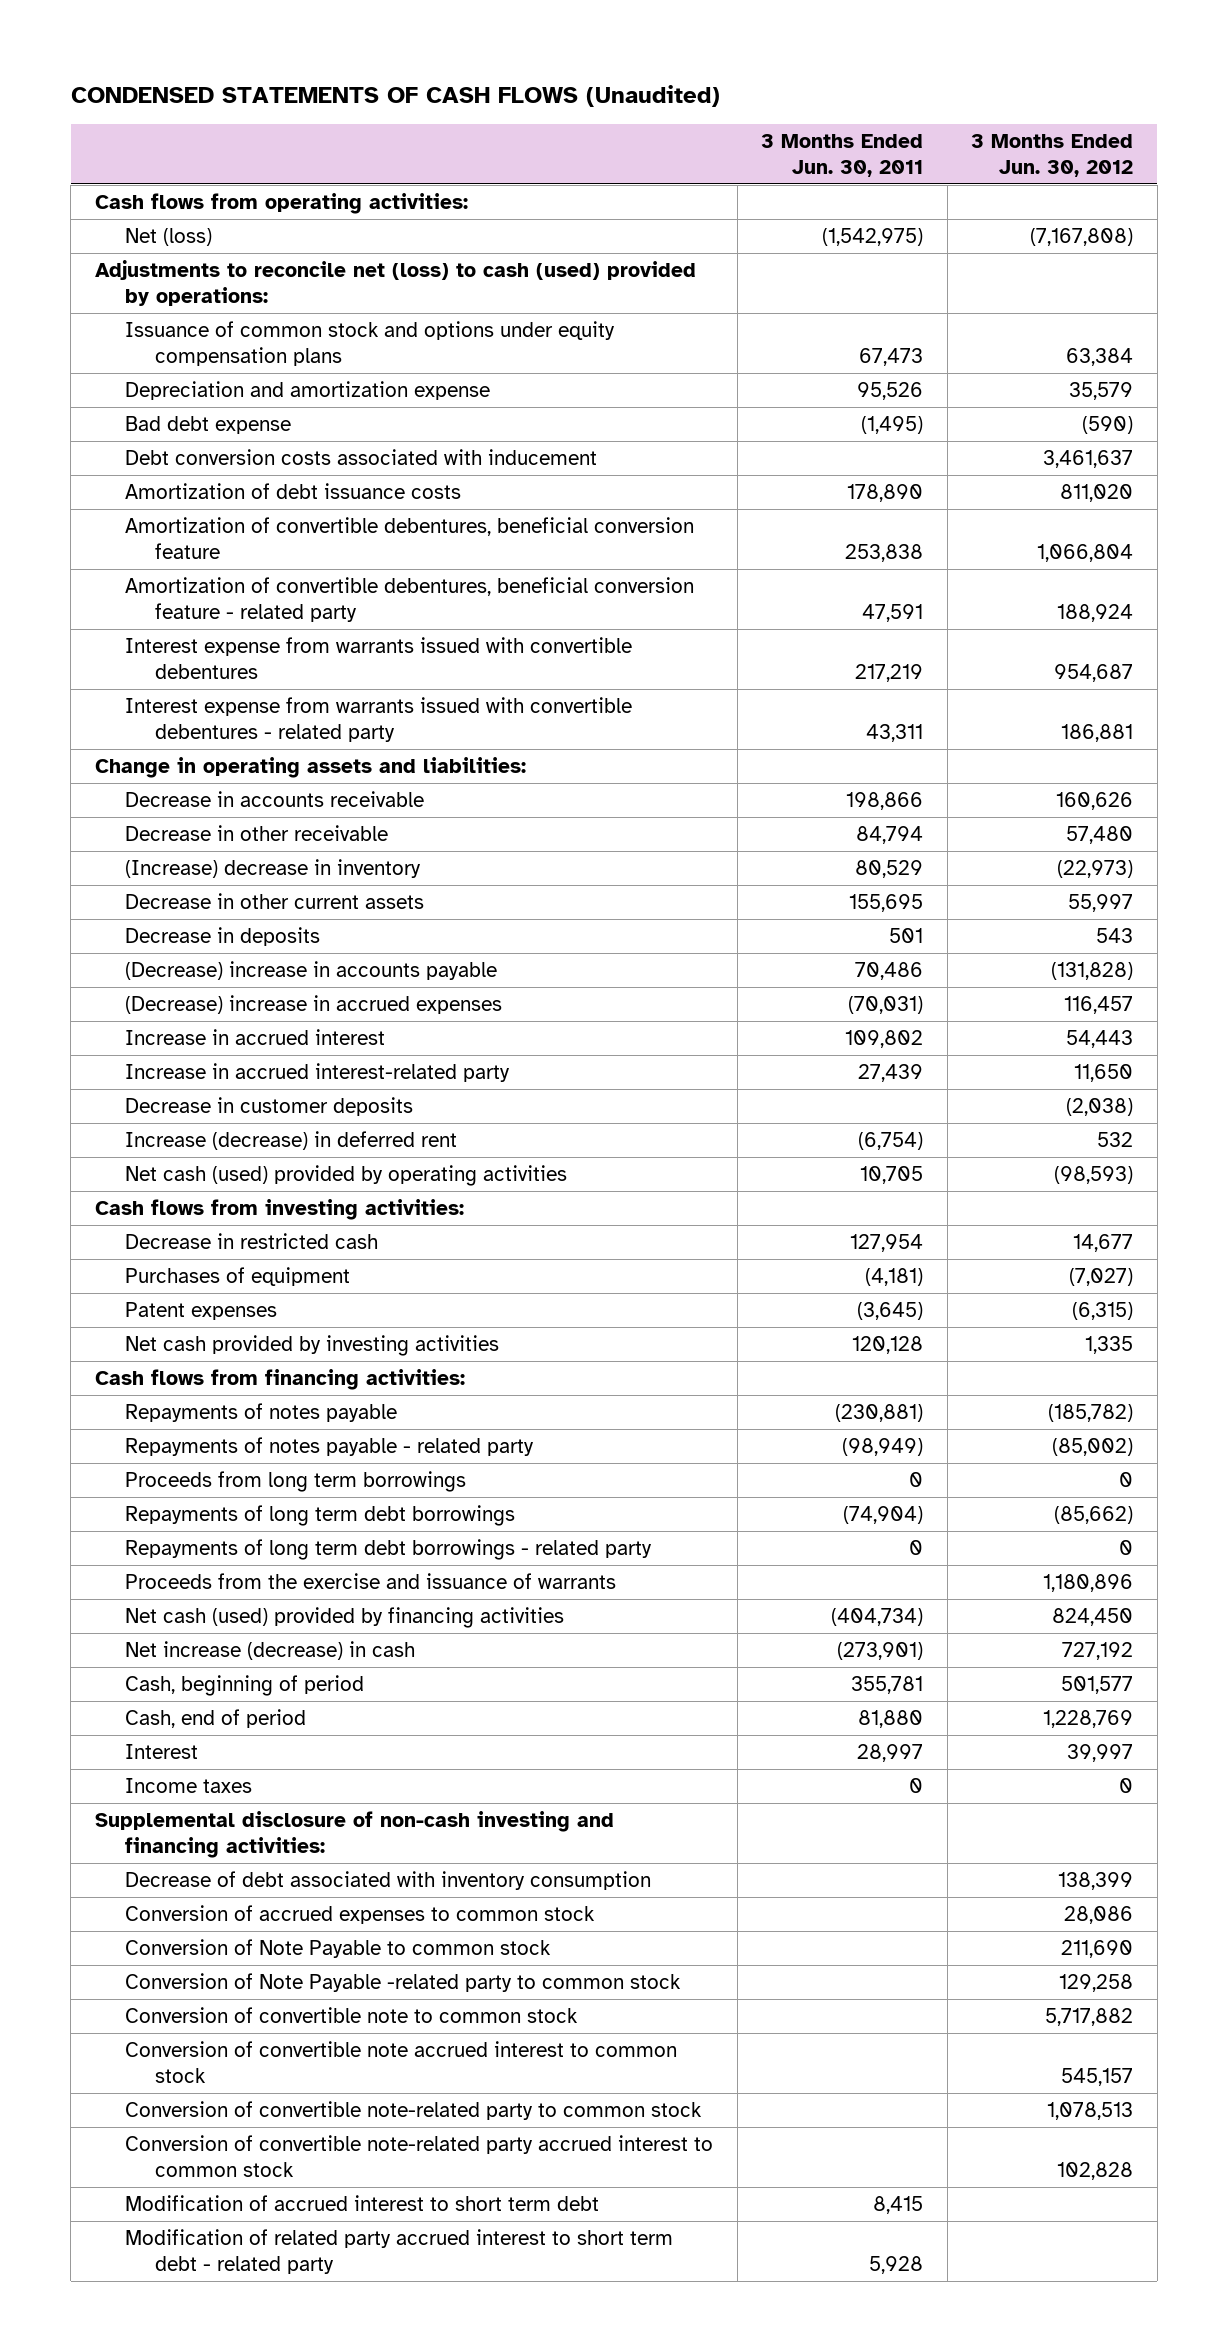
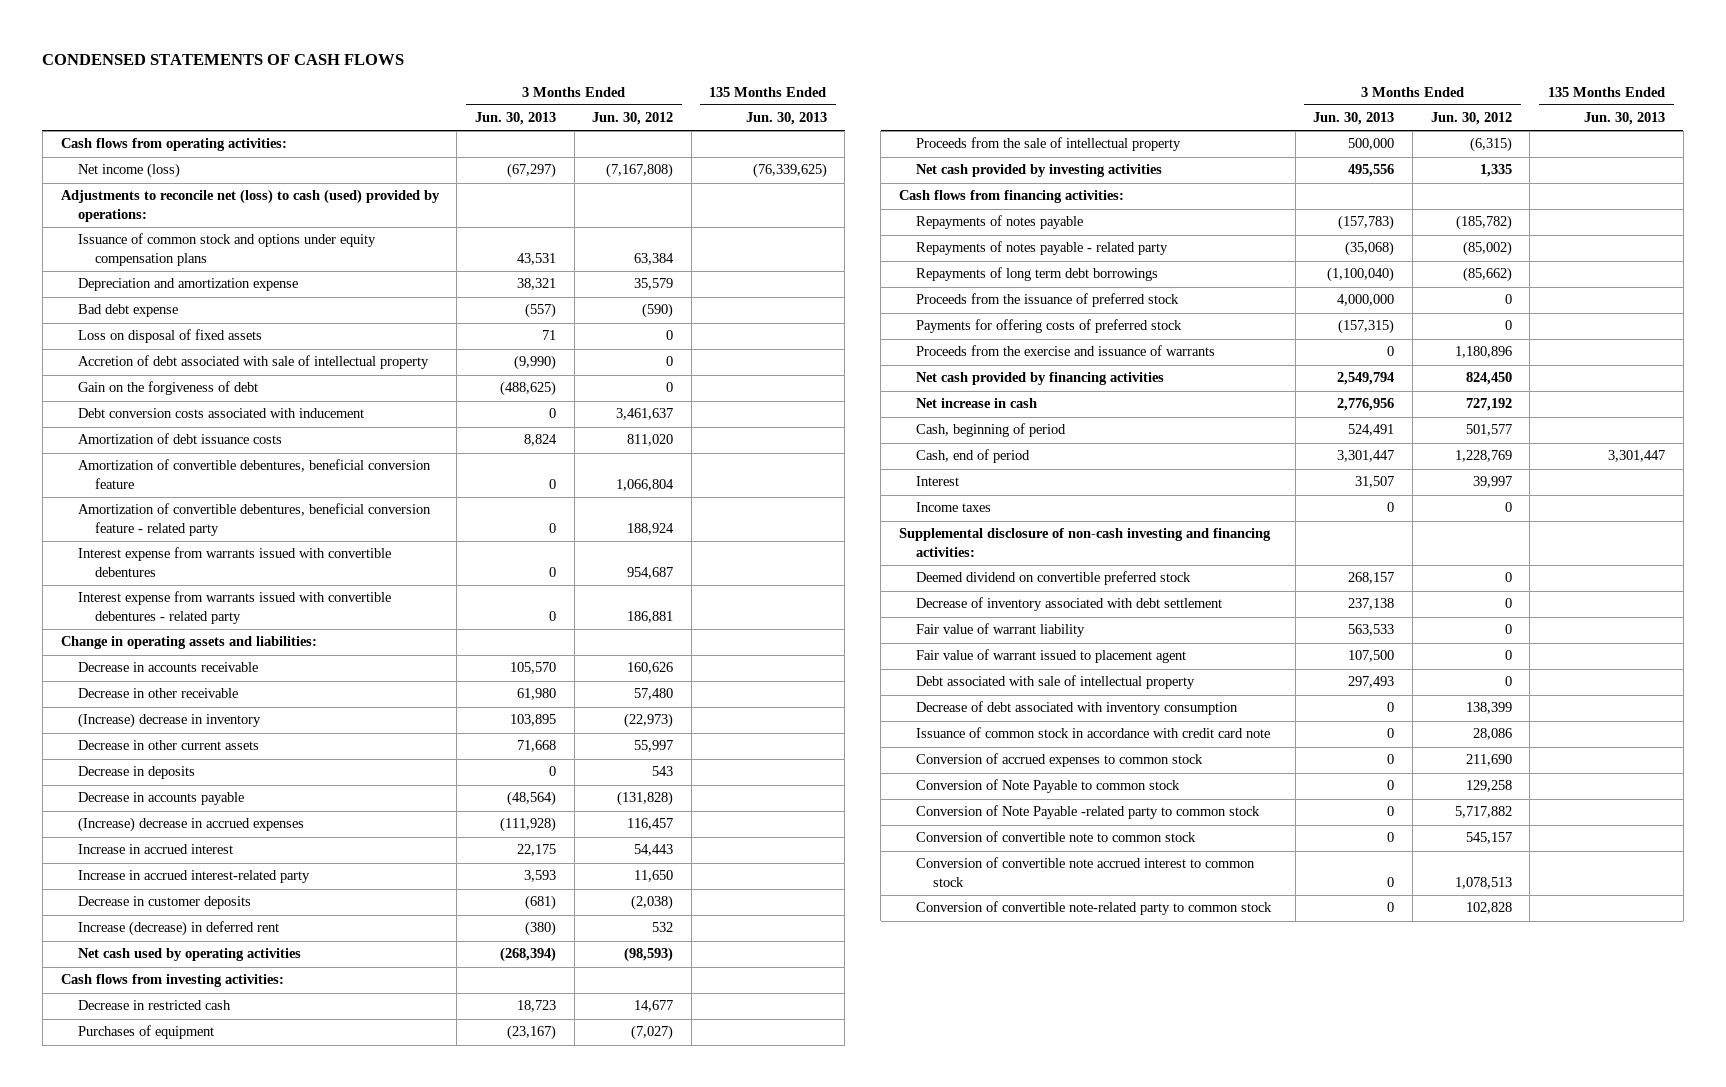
- CONDENSED STATEMENTS OF CASH FLOWS (Unaudited)
+ CONDENSED STATEMENTS OF CASH FLOWS
- | 3 Months Ended Jun. 30, 2011 | 3 Months Ended Jun. 30, 2012
+ | 3 Months Ended Jun. 30, 2013 | 3 Months Ended Jun. 30, 2012 | 135 Months Ended Jun. 30, 2013
- Net (loss) | (1,542,975) | (7,167,808)
+ Net income (loss) | (67,297) | (7,167,808) | (76,339,625)
+ Loss on disposal of fixed assets | 71 | 0 |
+ Accretion of debt associated with sale of intellectual property | (9,990) | 0 |
+ Gain on the forgiveness of debt | (488,625) | 0 |
- (Decrease) increase in accounts payable | 70,486 | (131,828)
- (Decrease) increase in accrued expenses | (70,031) | 116,457
+ Decrease in accounts payable | (48,564) | (131,828) |
+ (Increase) decrease in accrued expenses | (111,928) | 116,457 |
- Net cash (used) provided by operating activities | 10,705 | (98,593)
+ Net cash used by operating activities | (268,394) | (98,593) |
- Patent expenses | (3,645) | (6,315)
+ Proceeds from the sale of intellectual property | 500,000 | (6,315) |
- Proceeds from long term borrowings | 0 | 0
- Repayments of long term debt borrowings - related party | 0 | 0
+ Proceeds from the issuance of preferred stock | 4,000,000 | 0 |
+ Payments for offering costs of preferred stock | (157,315) | 0 |
- Net cash (used) provided by financing activities | (404,734) | 824,450
- Net increase (decrease) in cash | (273,901) | 727,192
+ Net cash provided by financing activities | 2,549,794 | 824,450 |
+ Net increase in cash | 2,776,956 | 727,192 |
+ Deemed dividend on convertible preferred stock | 268,157 | 0 |
+ Decrease of inventory associated with debt settlement | 237,138 | 0 |
+ Fair value of warrant liability | 563,533 | 0 |
+ Fair value of warrant issued to placement agent | 107,500 | 0 |
+ Debt associated with sale of intellectual property | 297,493 | 0 |
- Conversion of accrued expenses to common stock | | 28,086
- Conversion of Note Payable to common stock | | 211,690
- Conversion of Note Payable -related party to common stock | | 129,258
- Conversion of convertible note to common stock | | 5,717,882
- Conversion of convertible note accrued interest to common stock | | 545,157
- Conversion of convertible note-related party to common stock | | 1,078,513
- Conversion of convertible note-related party accrued interest to common stock | | 102,828
- Modification of accrued interest to short term debt | 8,415 |
- Modification of related party accrued interest to short term debt - related party | 5,928 |
+ Issuance of common stock in accordance with credit card note | 0 | 28,086 |
+ Conversion of accrued expenses to common stock | 0 | 211,690 |
+ Conversion of Note Payable to common stock | 0 | 129,258 |
+ Conversion of Note Payable -related party to common stock | 0 | 5,717,882 |
+ Conversion of convertible note to common stock | 0 | 545,157 |
+ Conversion of convertible note accrued interest to common stock | 0 | 1,078,513 |
+ Conversion of convertible note-related party to common stock | 0 | 102,828 |

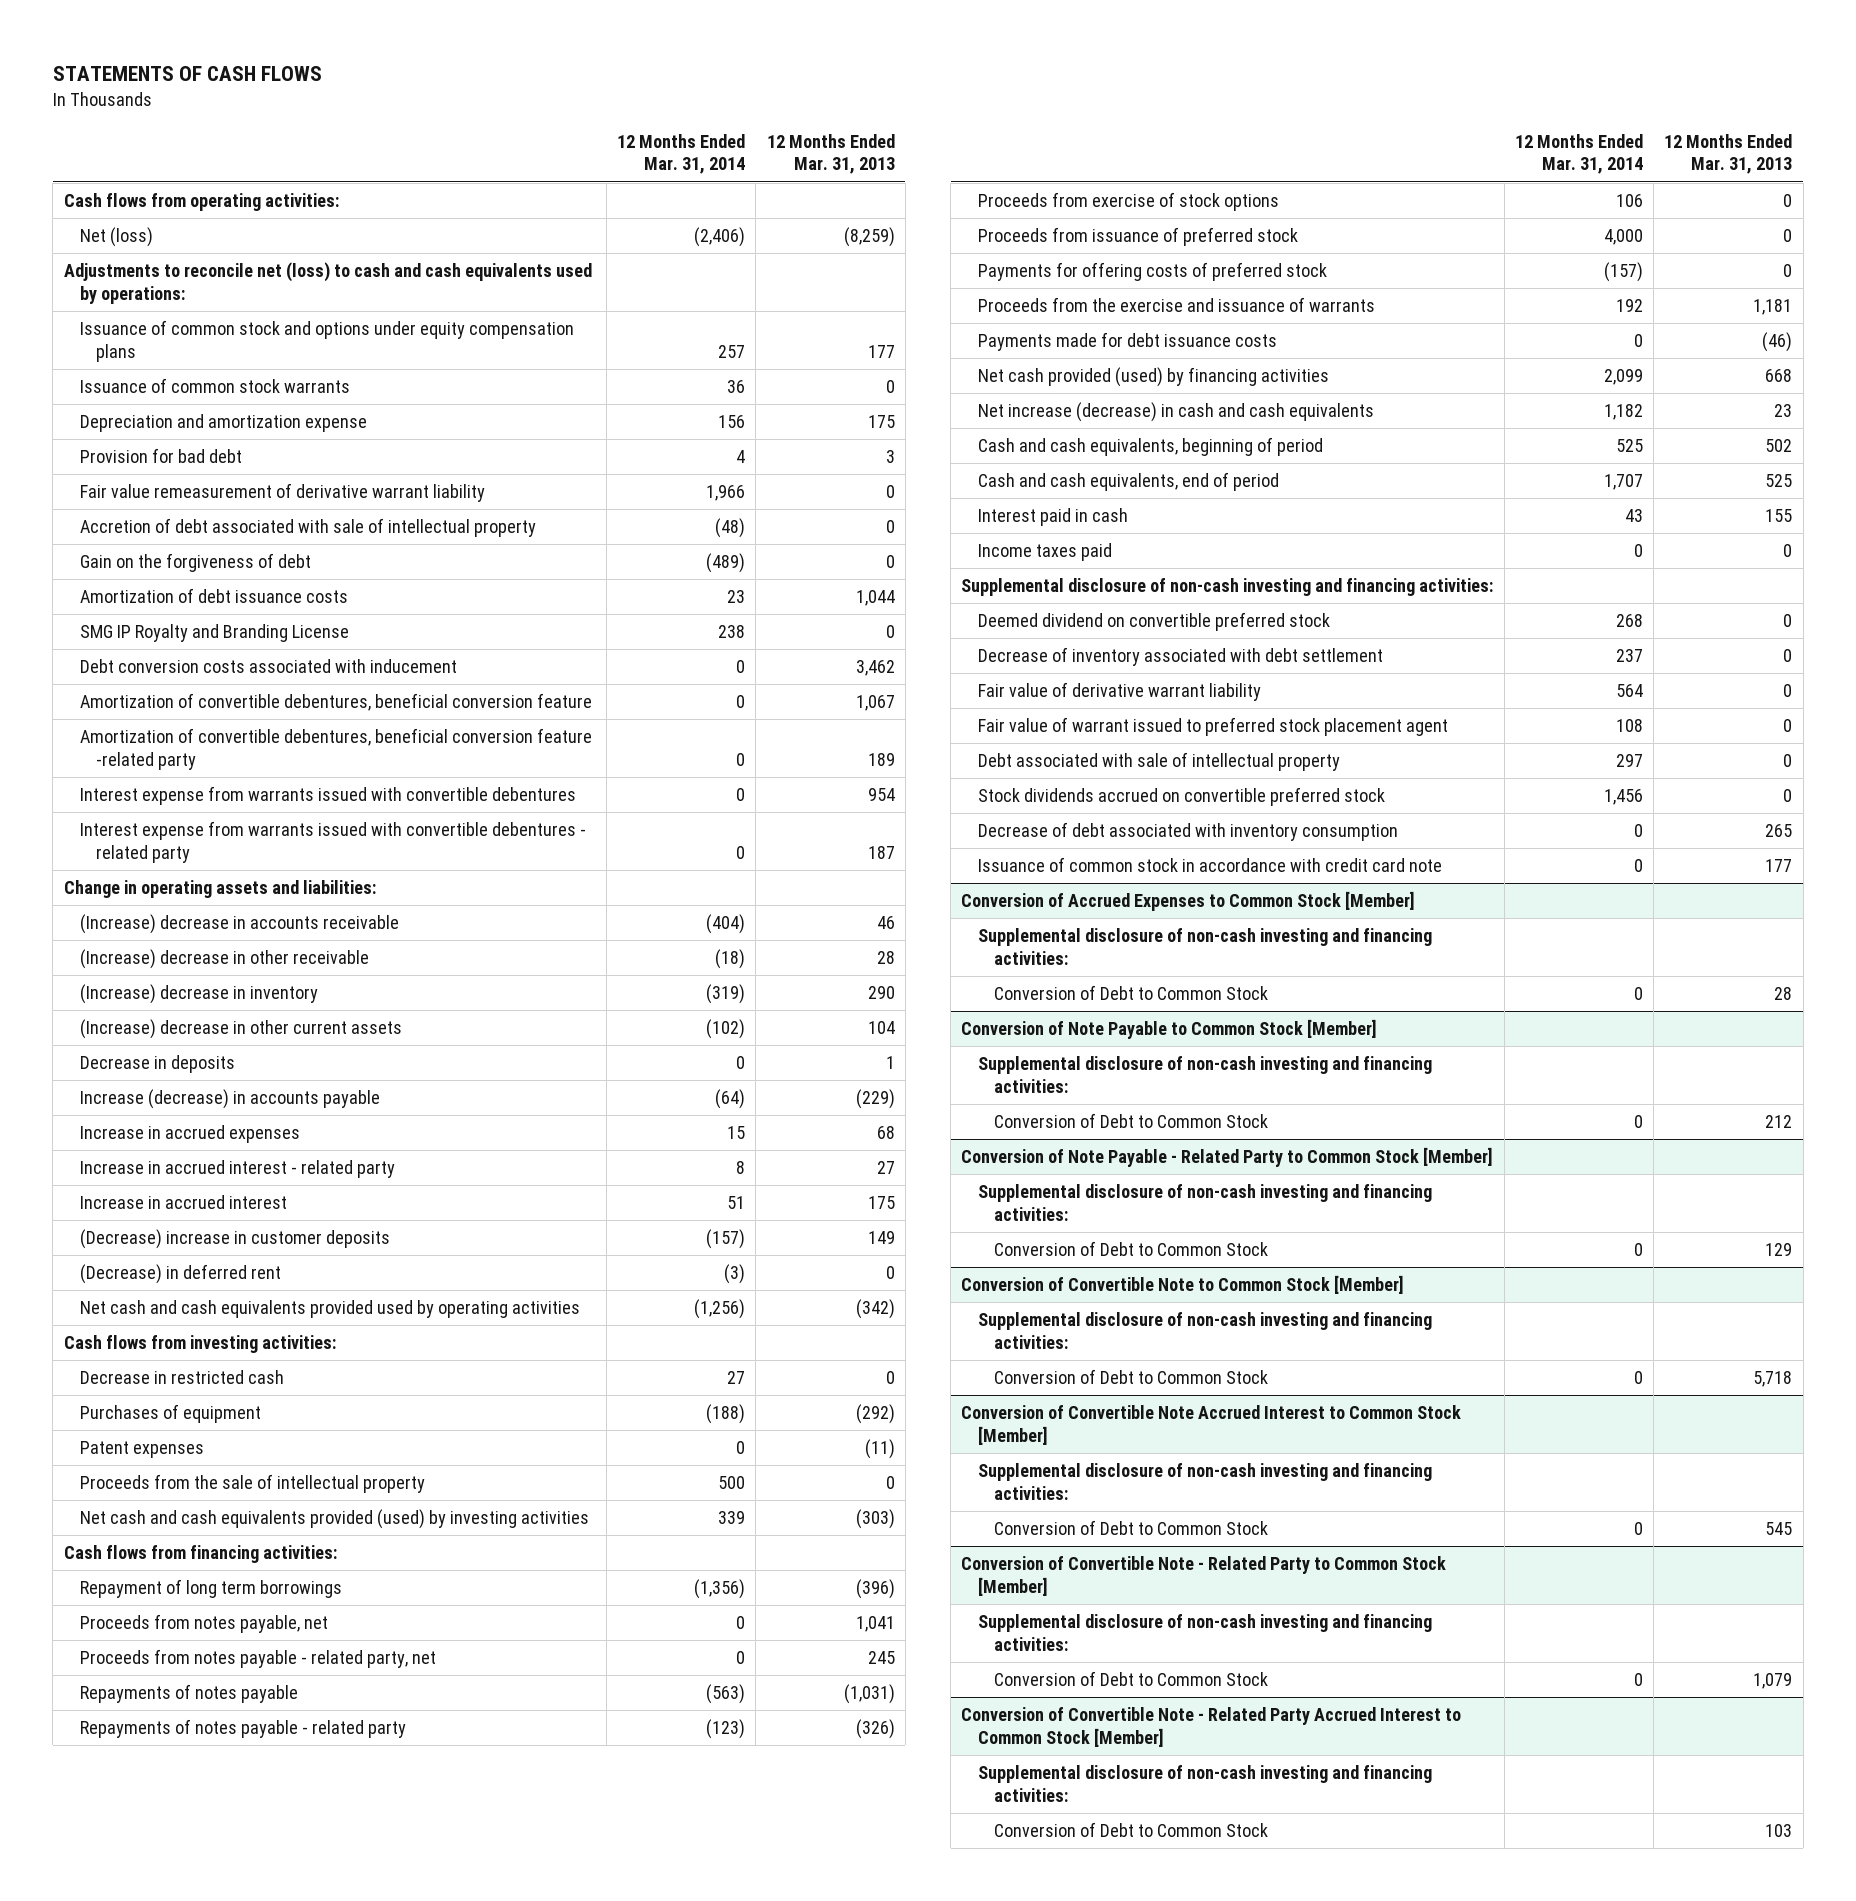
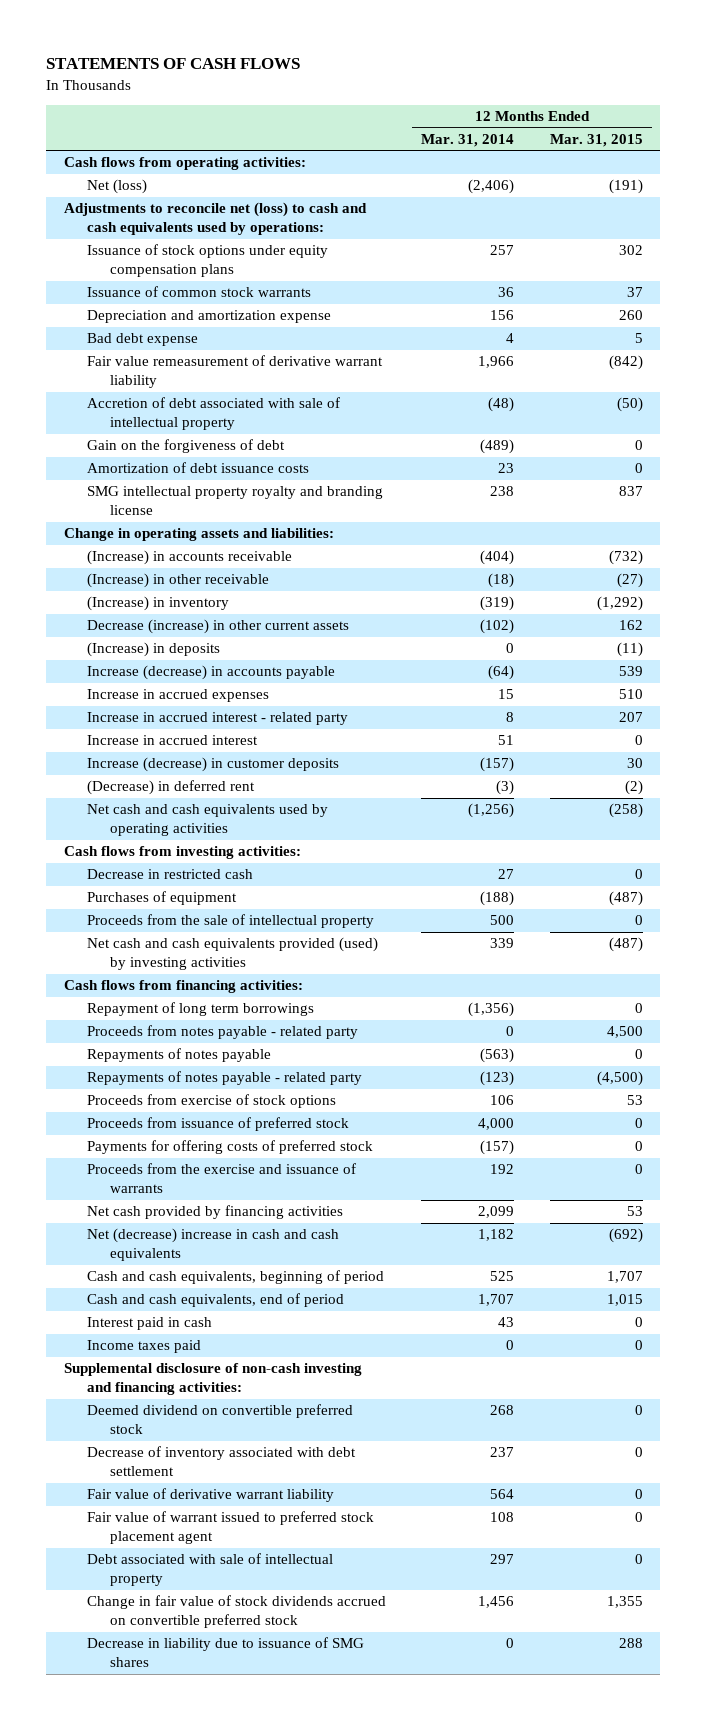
- | 12 Months Ended Mar. 31, 2014 | 12 Months Ended Mar. 31, 2013
+ | 12 Months Ended Mar. 31, 2014 | 12 Months Ended Mar. 31, 2015
- Issuance of common stock and options under equity compensation plans | 257 | 177
+ Issuance of stock options under equity compensation plans | 257 | 302
- Provision for bad debt | 4 | 3
+ Bad debt expense | 4 | 5
- SMG IP Royalty and Branding License | 238 | 0
- Debt conversion costs associated with inducement | 0 | 3,462
- Amortization of convertible debentures, beneficial conversion feature | 0 | 1,067
- Amortization of convertible debentures, beneficial conversion feature -related party | 0 | 189
- Interest expense from warrants issued with convertible debentures | 0 | 954
- Interest expense from warrants issued with convertible debentures - related party | 0 | 187
+ SMG intellectual property royalty and branding license | 238 | 837
- (Increase) decrease in accounts receivable | (404) | 46
- (Increase) decrease in other receivable | (18) | 28
- (Increase) decrease in inventory | (319) | 290
- (Increase) decrease in other current assets | (102) | 104
- Decrease in deposits | 0 | 1
+ (Increase) in accounts receivable | (404) | (732)
+ (Increase) in other receivable | (18) | (27)
+ (Increase) in inventory | (319) | (1,292)
+ Decrease (increase) in other current assets | (102) | 162
+ (Increase) in deposits | 0 | (11)
- (Decrease) increase in customer deposits | (157) | 149
+ Increase (decrease) in customer deposits | (157) | 30
- Net cash and cash equivalents provided used by operating activities | (1,256) | (342)
+ Net cash and cash equivalents used by operating activities | (1,256) | (258)
- Patent expenses | 0 | (11)
- Proceeds from notes payable, net | 0 | 1,041
- Proceeds from notes payable - related party, net | 0 | 245
+ Proceeds from notes payable - related party | 0 | 4,500
- Payments made for debt issuance costs | 0 | (46)
- Net cash provided (used) by financing activities | 2,099 | 668
- Net increase (decrease) in cash and cash equivalents | 1,182 | 23
+ Net cash provided by financing activities | 2,099 | 53
+ Net (decrease) increase in cash and cash equivalents | 1,182 | (692)
- Stock dividends accrued on convertible preferred stock | 1,456 | 0
- Decrease of debt associated with inventory consumption | 0 | 265
- Issuance of common stock in accordance with credit card note | 0 | 177
- Conversion of Accrued Expenses to Common Stock [Member]
- Supplemental disclosure of non-cash investing and financing activities:
- Conversion of Debt to Common Stock | 0 | 28
- Conversion of Note Payable to Common Stock [Member]
- Supplemental disclosure of non-cash investing and financing activities:
- Conversion of Debt to Common Stock | 0 | 212
- Conversion of Note Payable - Related Party to Common Stock [Member]
- Supplemental disclosure of non-cash investing and financing activities:
- Conversion of Debt to Common Stock | 0 | 129
- Conversion of Convertible Note to Common Stock [Member]
- Supplemental disclosure of non-cash investing and financing activities:
- Conversion of Debt to Common Stock | 0 | 5,718
- Conversion of Convertible Note Accrued Interest to Common Stock [Member]
- Supplemental disclosure of non-cash investing and financing activities:
- Conversion of Debt to Common Stock | 0 | 545
- Conversion of Convertible Note - Related Party to Common Stock [Member]
- Supplemental disclosure of non-cash investing and financing activities:
- Conversion of Debt to Common Stock | 0 | 1,079
- Conversion of Convertible Note - Related Party Accrued Interest to Common Stock [Member]
- Supplemental disclosure of non-cash investing and financing activities:
- Conversion of Debt to Common Stock | | 103
+ Change in fair value of stock dividends accrued on convertible preferred stock | 1,456 | 1,355
+ Decrease in liability due to issuance of SMG shares | 0 | 288

